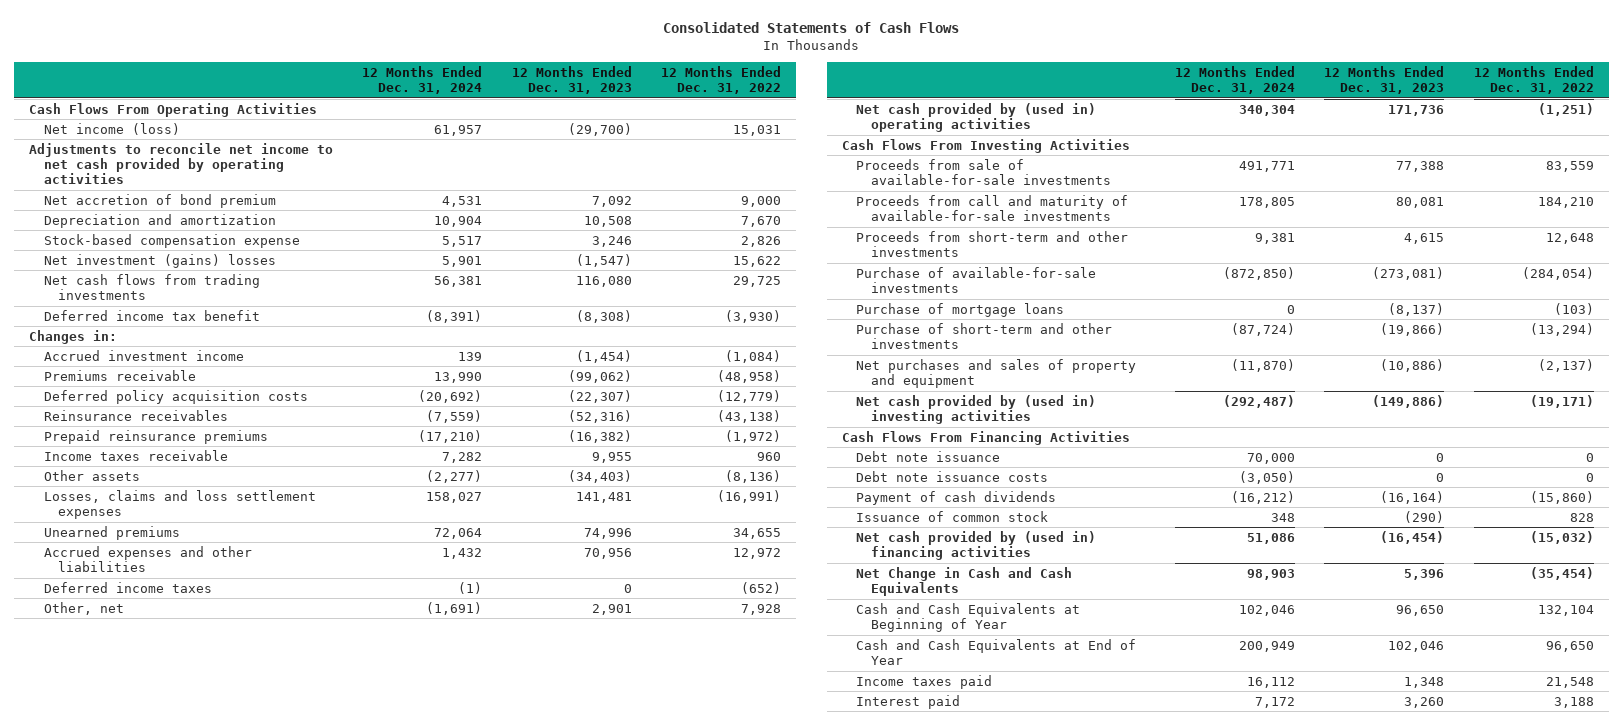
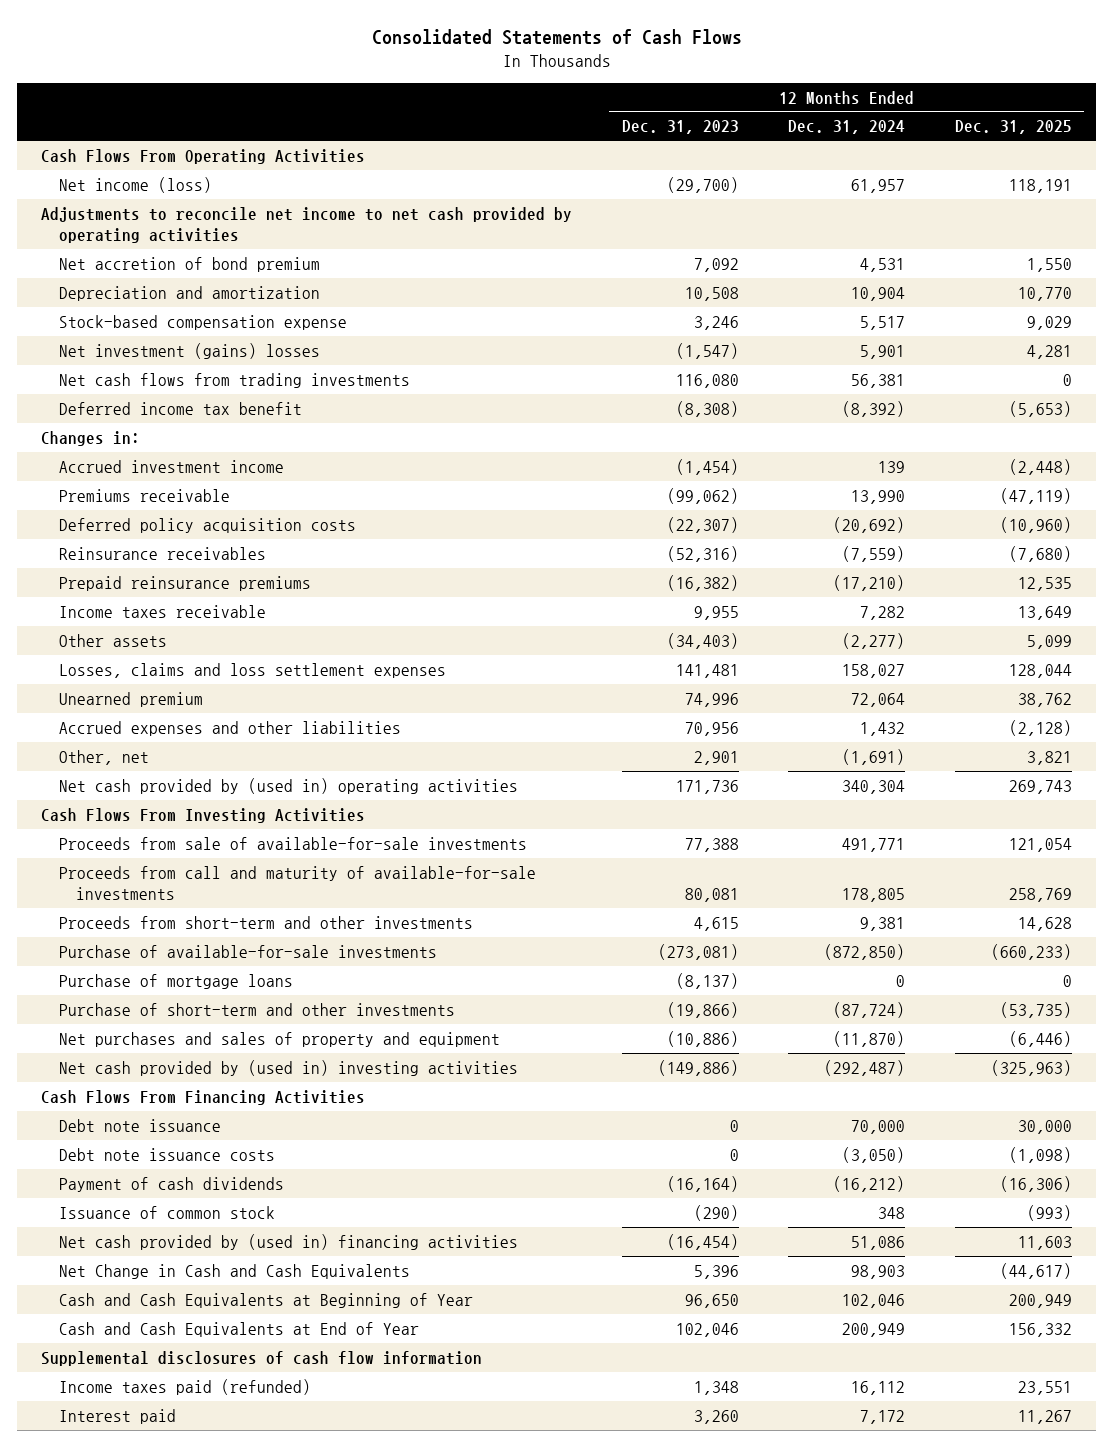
- | 12 Months Ended Dec. 31, 2024 | 12 Months Ended Dec. 31, 2023 | 12 Months Ended Dec. 31, 2022
+ | 12 Months Ended Dec. 31, 2023 | 12 Months Ended Dec. 31, 2024 | 12 Months Ended Dec. 31, 2025
- Deferred income tax benefit | (8,391) | (8,308) | (3,930)
+ Deferred income tax benefit | (8,308) | (8,392) | (5,653)
- Unearned premiums | 72,064 | 74,996 | 34,655
+ Unearned premium | 74,996 | 72,064 | 38,762
- Deferred income taxes | (1) | 0 | (652)
- Income taxes paid | 16,112 | 1,348 | 21,548
+ Supplemental disclosures of cash flow information
+ Income taxes paid (refunded) | 1,348 | 16,112 | 23,551

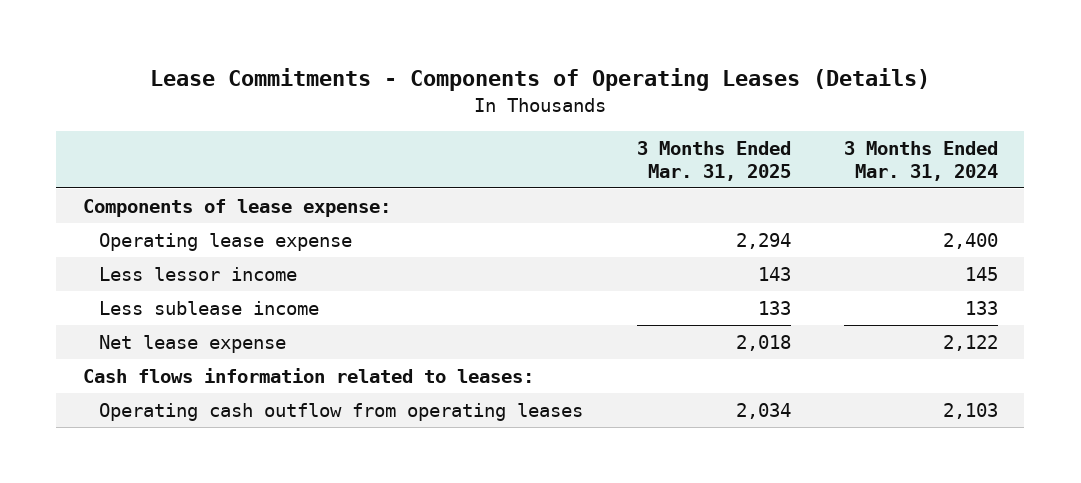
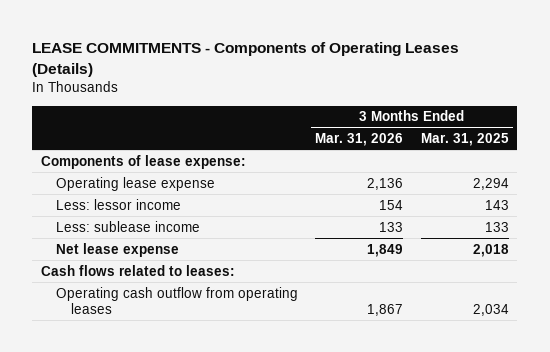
- Lease Commitments - Components of Operating Leases (Details)
+ LEASE COMMITMENTS - Components of Operating Leases (Details)
- | 3 Months Ended Mar. 31, 2025 | 3 Months Ended Mar. 31, 2024
+ | 3 Months Ended Mar. 31, 2026 | 3 Months Ended Mar. 31, 2025
- Less lessor income | 143 | 145
- Less sublease income | 133 | 133
+ Less: lessor income | 154 | 143
+ Less: sublease income | 133 | 133
- Cash flows information related to leases:
+ Cash flows related to leases:

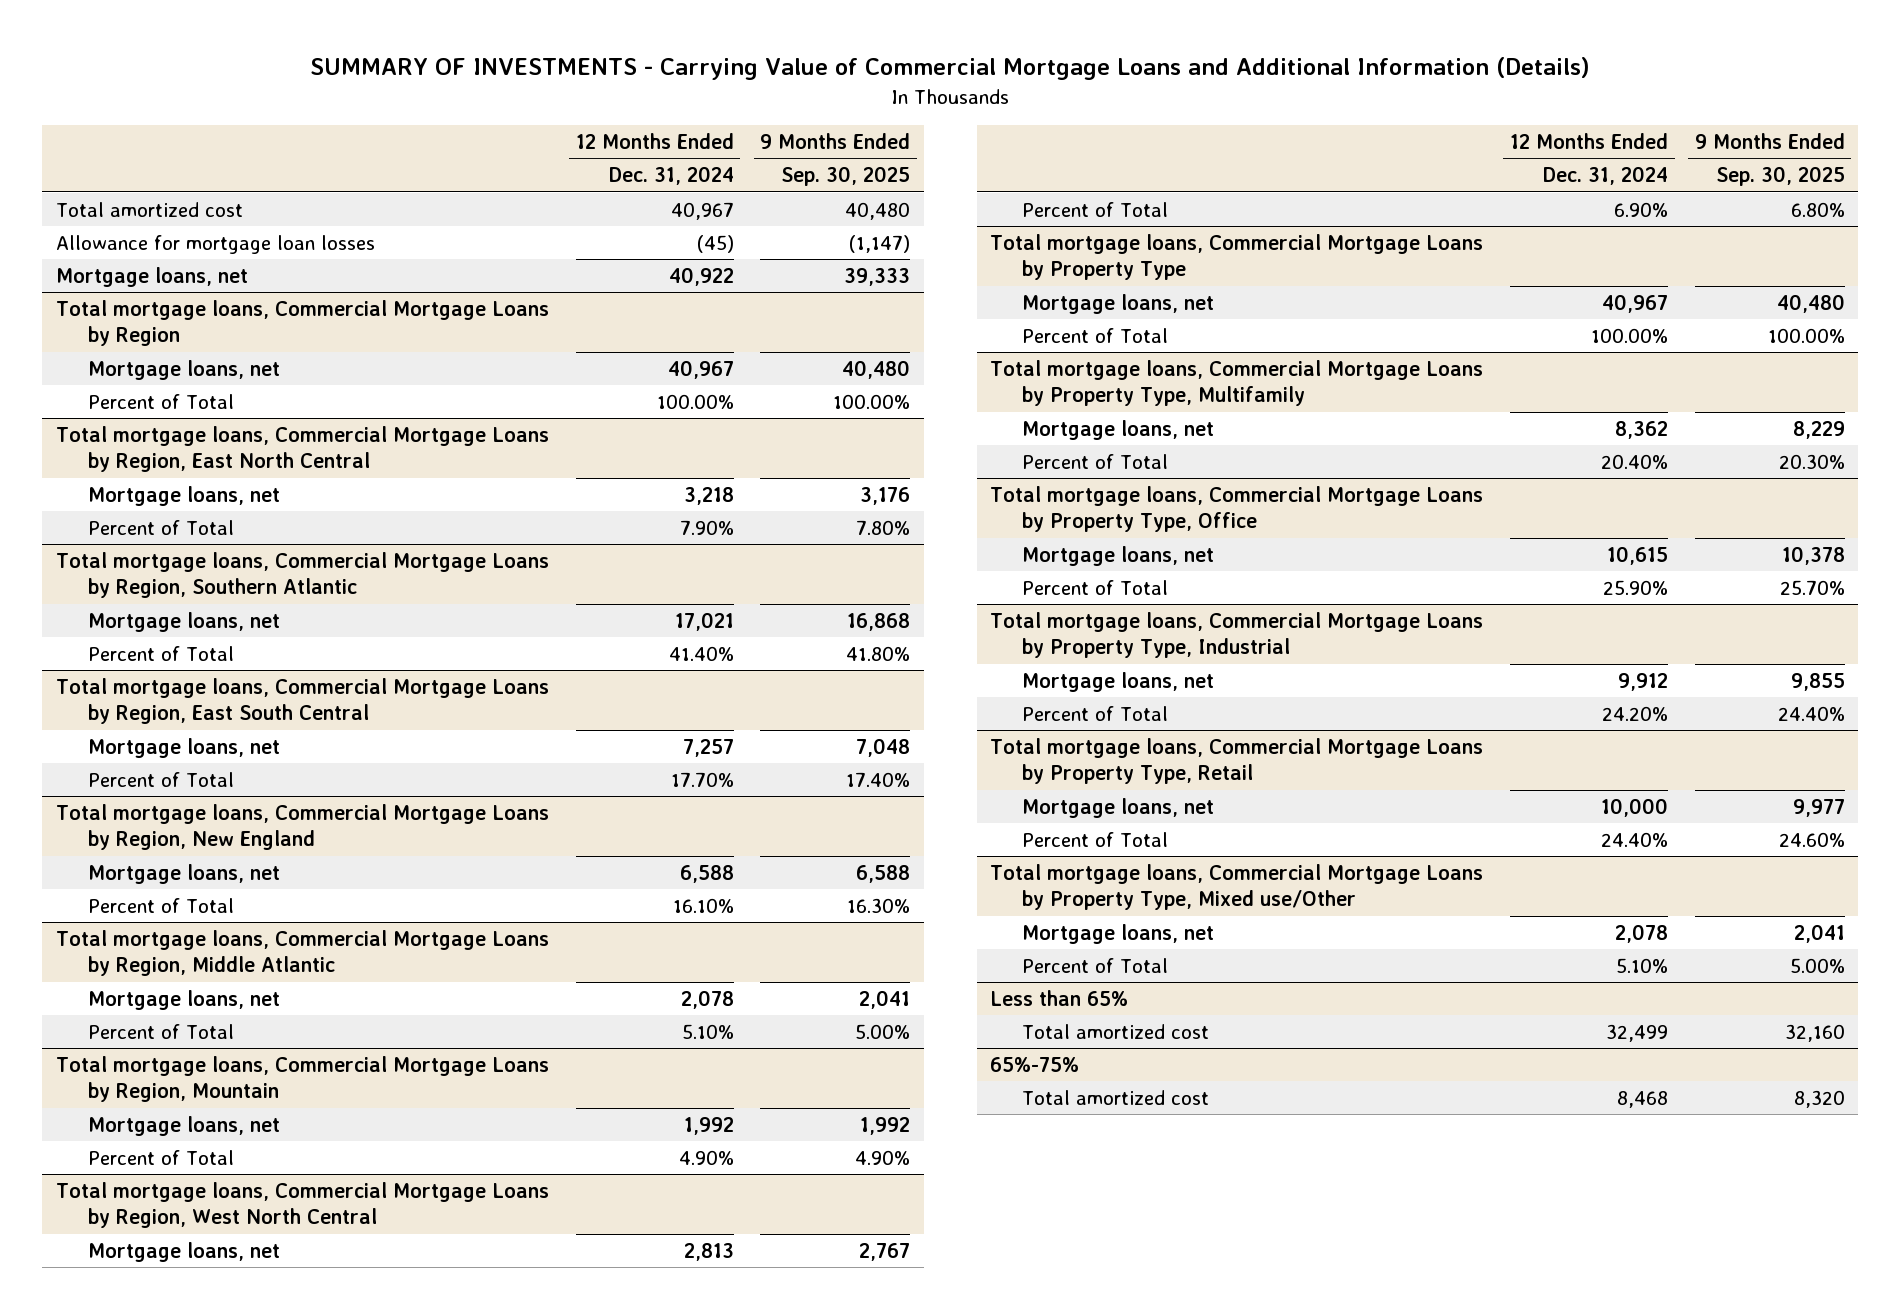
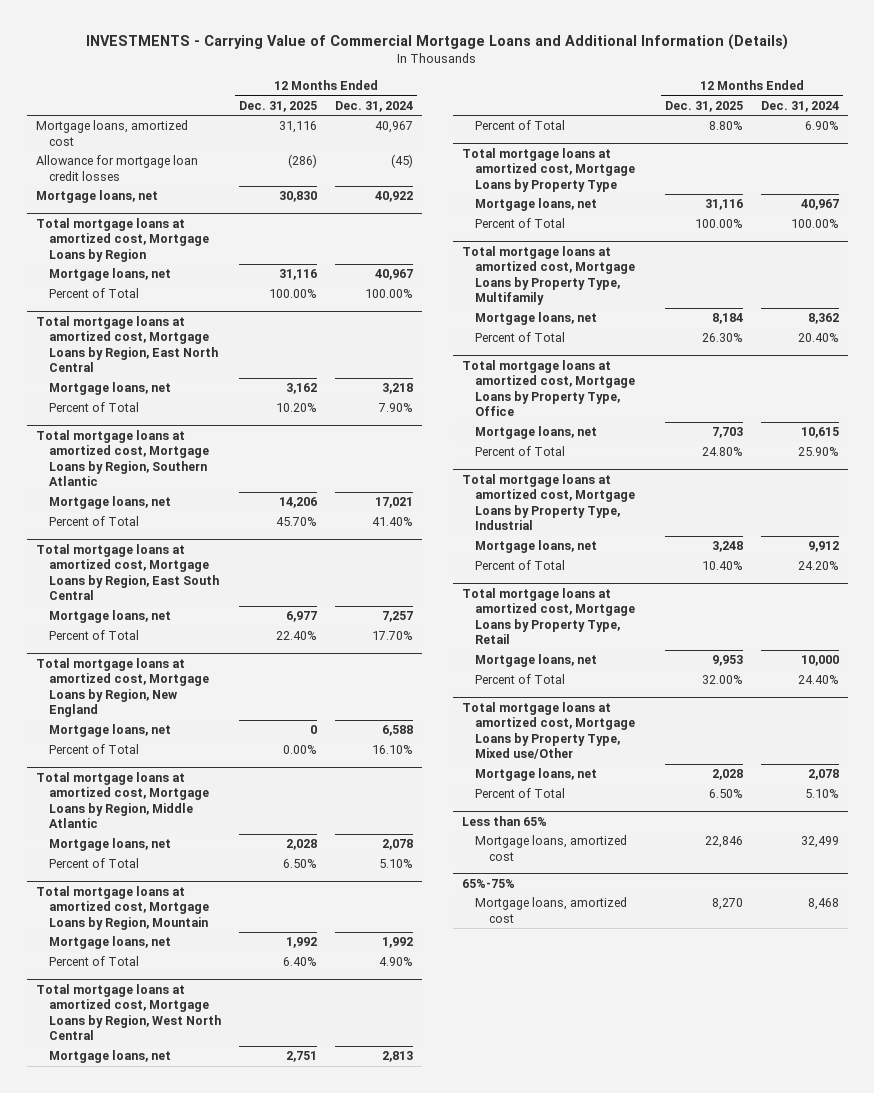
- SUMMARY OF INVESTMENTS - Carrying Value of Commercial Mortgage Loans and Additional Information (Details)
+ INVESTMENTS - Carrying Value of Commercial Mortgage Loans and Additional Information (Details)
- | 12 Months Ended Dec. 31, 2024 | 9 Months Ended Sep. 30, 2025
+ | 12 Months Ended Dec. 31, 2025 | 12 Months Ended Dec. 31, 2024
- Total amortized cost | 40,967 | 40,480
- Allowance for mortgage loan losses | (45) | (1,147)
+ Mortgage loans, amortized cost | 31,116 | 40,967
+ Allowance for mortgage loan credit losses | (286) | (45)
- Total mortgage loans, Commercial Mortgage Loans by Region
+ Total mortgage loans at amortized cost, Mortgage Loans by Region
- Total mortgage loans, Commercial Mortgage Loans by Region, East North Central
+ Total mortgage loans at amortized cost, Mortgage Loans by Region, East North Central
- Total mortgage loans, Commercial Mortgage Loans by Region, Southern Atlantic
+ Total mortgage loans at amortized cost, Mortgage Loans by Region, Southern Atlantic
- Total mortgage loans, Commercial Mortgage Loans by Region, East South Central
+ Total mortgage loans at amortized cost, Mortgage Loans by Region, East South Central
- Total mortgage loans, Commercial Mortgage Loans by Region, New England
+ Total mortgage loans at amortized cost, Mortgage Loans by Region, New England
- Total mortgage loans, Commercial Mortgage Loans by Region, Middle Atlantic
+ Total mortgage loans at amortized cost, Mortgage Loans by Region, Middle Atlantic
- Total mortgage loans, Commercial Mortgage Loans by Region, Mountain
+ Total mortgage loans at amortized cost, Mortgage Loans by Region, Mountain
- Total mortgage loans, Commercial Mortgage Loans by Region, West North Central
+ Total mortgage loans at amortized cost, Mortgage Loans by Region, West North Central
- Total mortgage loans, Commercial Mortgage Loans by Property Type
+ Total mortgage loans at amortized cost, Mortgage Loans by Property Type
- Total mortgage loans, Commercial Mortgage Loans by Property Type, Multifamily
+ Total mortgage loans at amortized cost, Mortgage Loans by Property Type, Multifamily
- Total mortgage loans, Commercial Mortgage Loans by Property Type, Office
+ Total mortgage loans at amortized cost, Mortgage Loans by Property Type, Office
- Total mortgage loans, Commercial Mortgage Loans by Property Type, Industrial
+ Total mortgage loans at amortized cost, Mortgage Loans by Property Type, Industrial
- Total mortgage loans, Commercial Mortgage Loans by Property Type, Retail
+ Total mortgage loans at amortized cost, Mortgage Loans by Property Type, Retail
- Total mortgage loans, Commercial Mortgage Loans by Property Type, Mixed use/Other
+ Total mortgage loans at amortized cost, Mortgage Loans by Property Type, Mixed use/Other
@ Less than 65%
- Total amortized cost | 32,499 | 32,160
+ Mortgage loans, amortized cost | 22,846 | 32,499
@ 65%-75%
- Total amortized cost | 8,468 | 8,320
+ Mortgage loans, amortized cost | 8,270 | 8,468

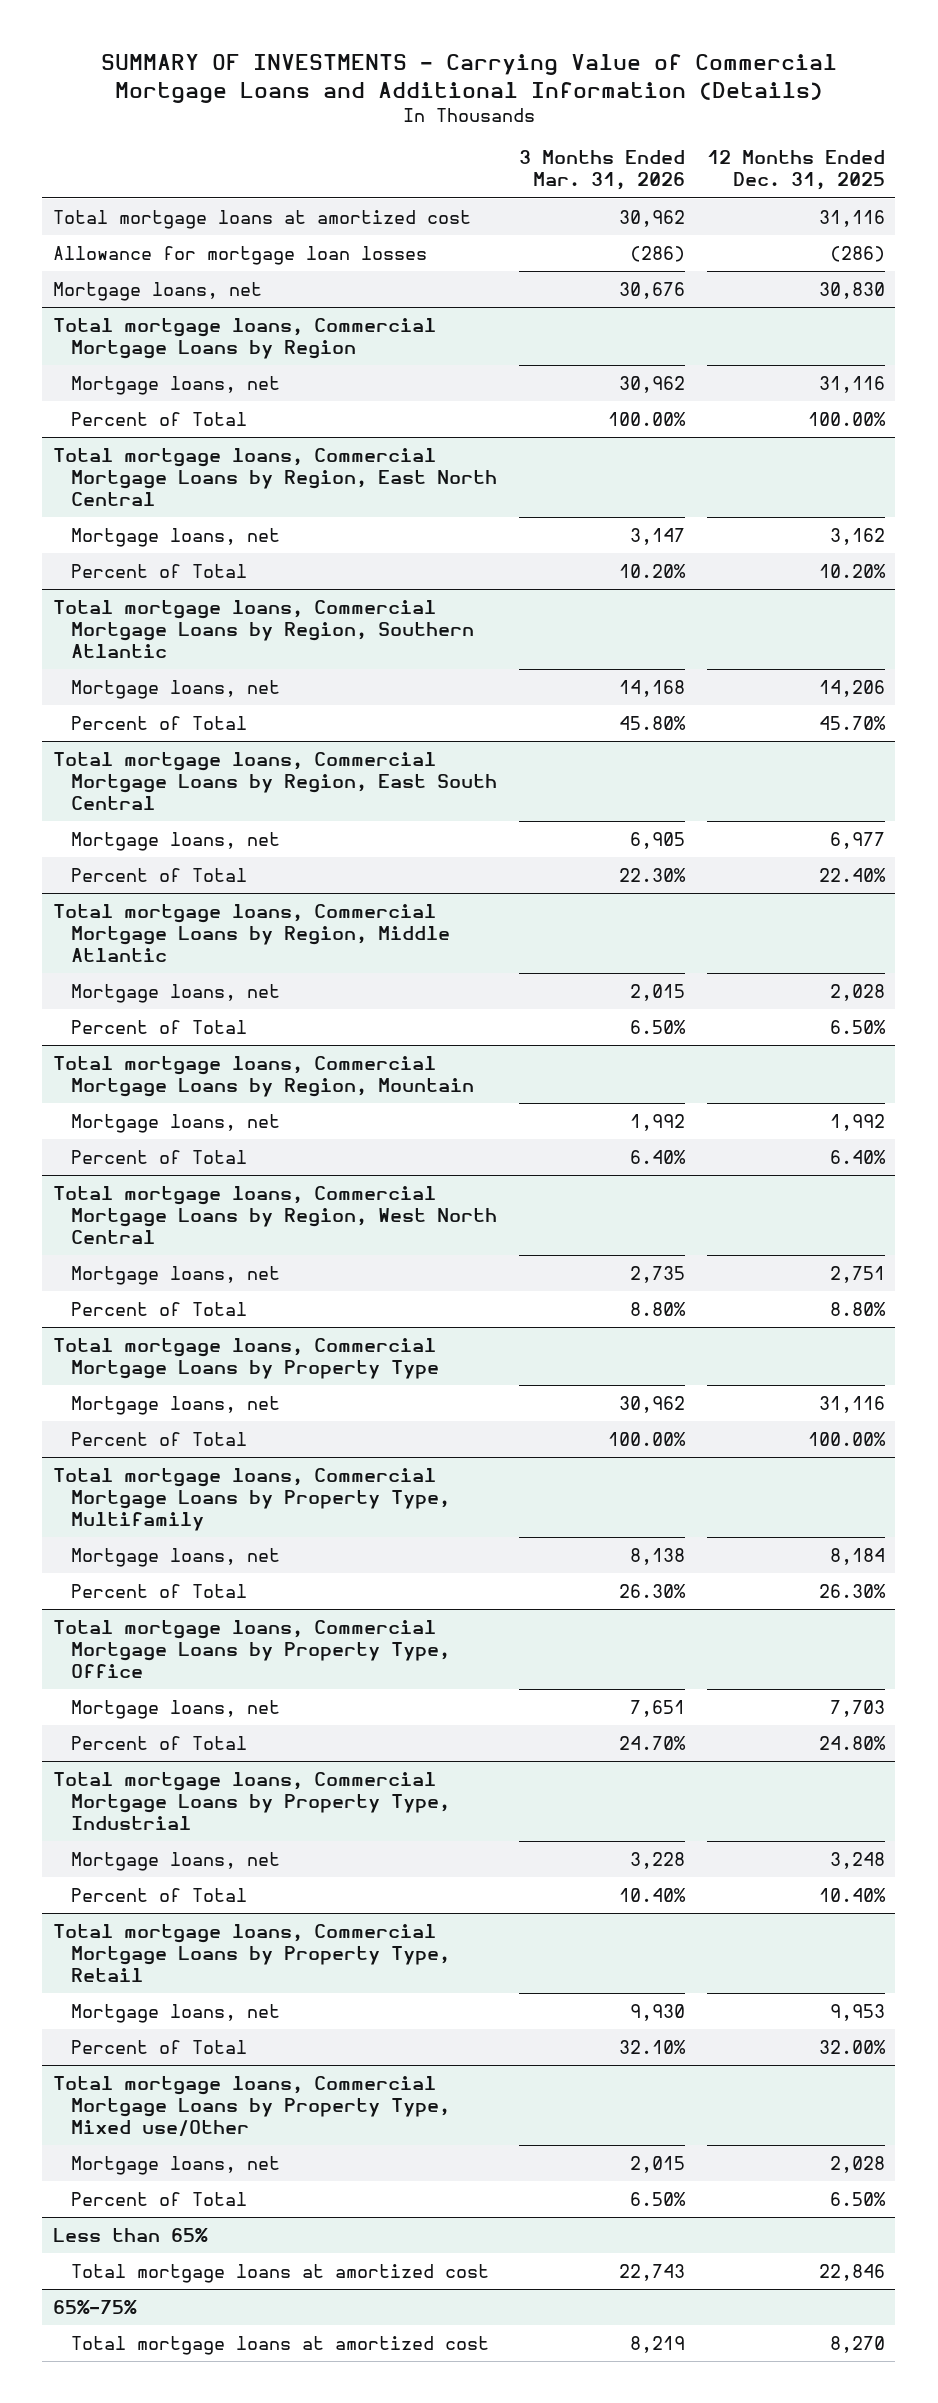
- INVESTMENTS - Carrying Value of Commercial Mortgage Loans and Additional Information (Details)
+ SUMMARY OF INVESTMENTS - Carrying Value of Commercial Mortgage Loans and Additional Information (Details)
- | 12 Months Ended Dec. 31, 2025 | 12 Months Ended Dec. 31, 2024
+ | 3 Months Ended Mar. 31, 2026 | 12 Months Ended Dec. 31, 2025
- Mortgage loans, amortized cost | 31,116 | 40,967
- Allowance for mortgage loan credit losses | (286) | (45)
+ Total mortgage loans at amortized cost | 30,962 | 31,116
+ Allowance for mortgage loan losses | (286) | (286)
- Total mortgage loans at amortized cost, Mortgage Loans by Region
+ Total mortgage loans, Commercial Mortgage Loans by Region
- Total mortgage loans at amortized cost, Mortgage Loans by Region, East North Central
+ Total mortgage loans, Commercial Mortgage Loans by Region, East North Central
- Total mortgage loans at amortized cost, Mortgage Loans by Region, Southern Atlantic
+ Total mortgage loans, Commercial Mortgage Loans by Region, Southern Atlantic
- Total mortgage loans at amortized cost, Mortgage Loans by Region, East South Central
+ Total mortgage loans, Commercial Mortgage Loans by Region, East South Central
- Total mortgage loans at amortized cost, Mortgage Loans by Region, New England
- Mortgage loans, net | 0 | 6,588
- Percent of Total | 0.00% | 16.10%
- Total mortgage loans at amortized cost, Mortgage Loans by Region, Middle Atlantic
+ Total mortgage loans, Commercial Mortgage Loans by Region, Middle Atlantic
- Total mortgage loans at amortized cost, Mortgage Loans by Region, Mountain
+ Total mortgage loans, Commercial Mortgage Loans by Region, Mountain
- Total mortgage loans at amortized cost, Mortgage Loans by Region, West North Central
+ Total mortgage loans, Commercial Mortgage Loans by Region, West North Central
- Total mortgage loans at amortized cost, Mortgage Loans by Property Type
+ Total mortgage loans, Commercial Mortgage Loans by Property Type
- Total mortgage loans at amortized cost, Mortgage Loans by Property Type, Multifamily
+ Total mortgage loans, Commercial Mortgage Loans by Property Type, Multifamily
- Total mortgage loans at amortized cost, Mortgage Loans by Property Type, Office
+ Total mortgage loans, Commercial Mortgage Loans by Property Type, Office
- Total mortgage loans at amortized cost, Mortgage Loans by Property Type, Industrial
+ Total mortgage loans, Commercial Mortgage Loans by Property Type, Industrial
- Total mortgage loans at amortized cost, Mortgage Loans by Property Type, Retail
+ Total mortgage loans, Commercial Mortgage Loans by Property Type, Retail
- Total mortgage loans at amortized cost, Mortgage Loans by Property Type, Mixed use/Other
+ Total mortgage loans, Commercial Mortgage Loans by Property Type, Mixed use/Other
@ Less than 65%
- Mortgage loans, amortized cost | 22,846 | 32,499
+ Total mortgage loans at amortized cost | 22,743 | 22,846
@ 65%-75%
- Mortgage loans, amortized cost | 8,270 | 8,468
+ Total mortgage loans at amortized cost | 8,219 | 8,270

